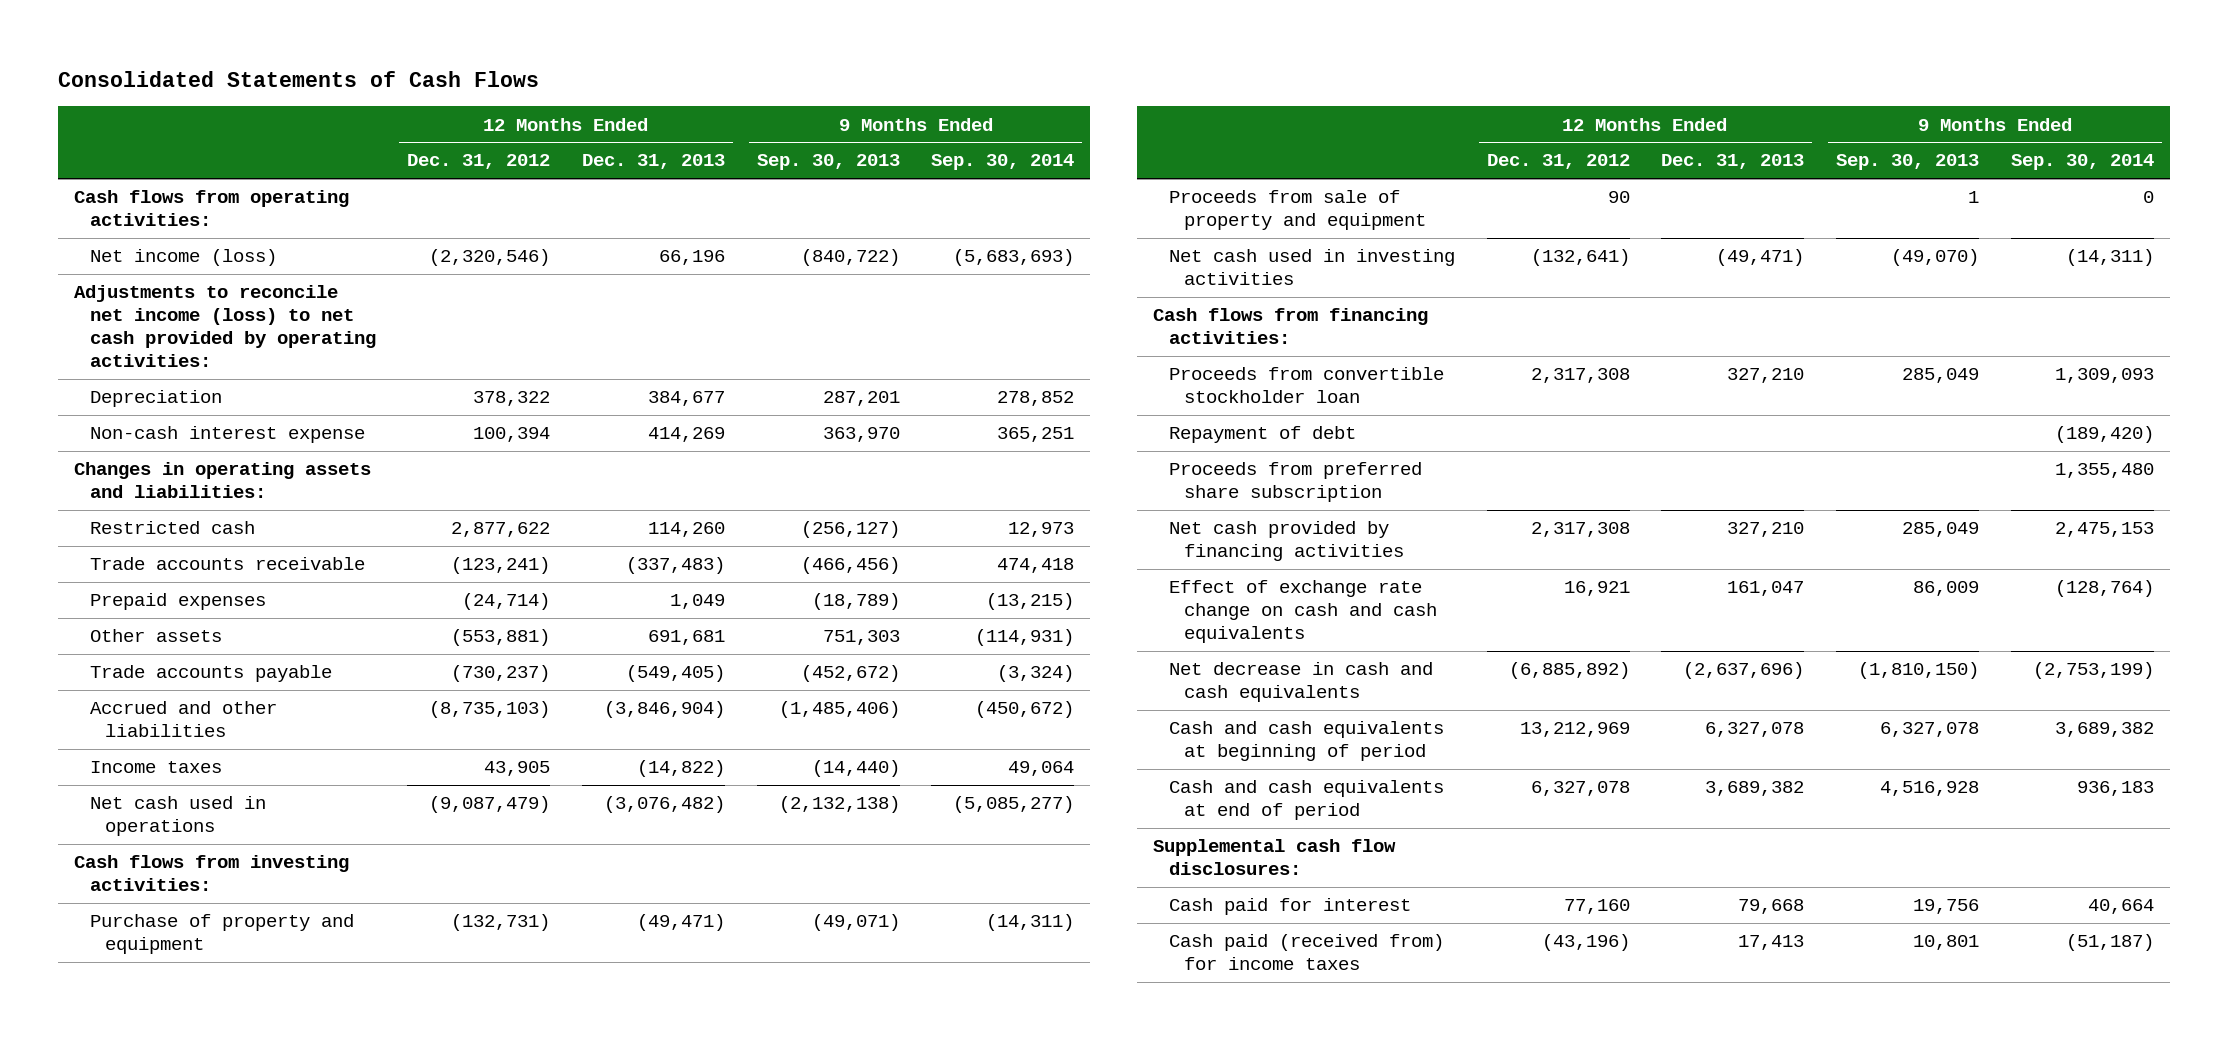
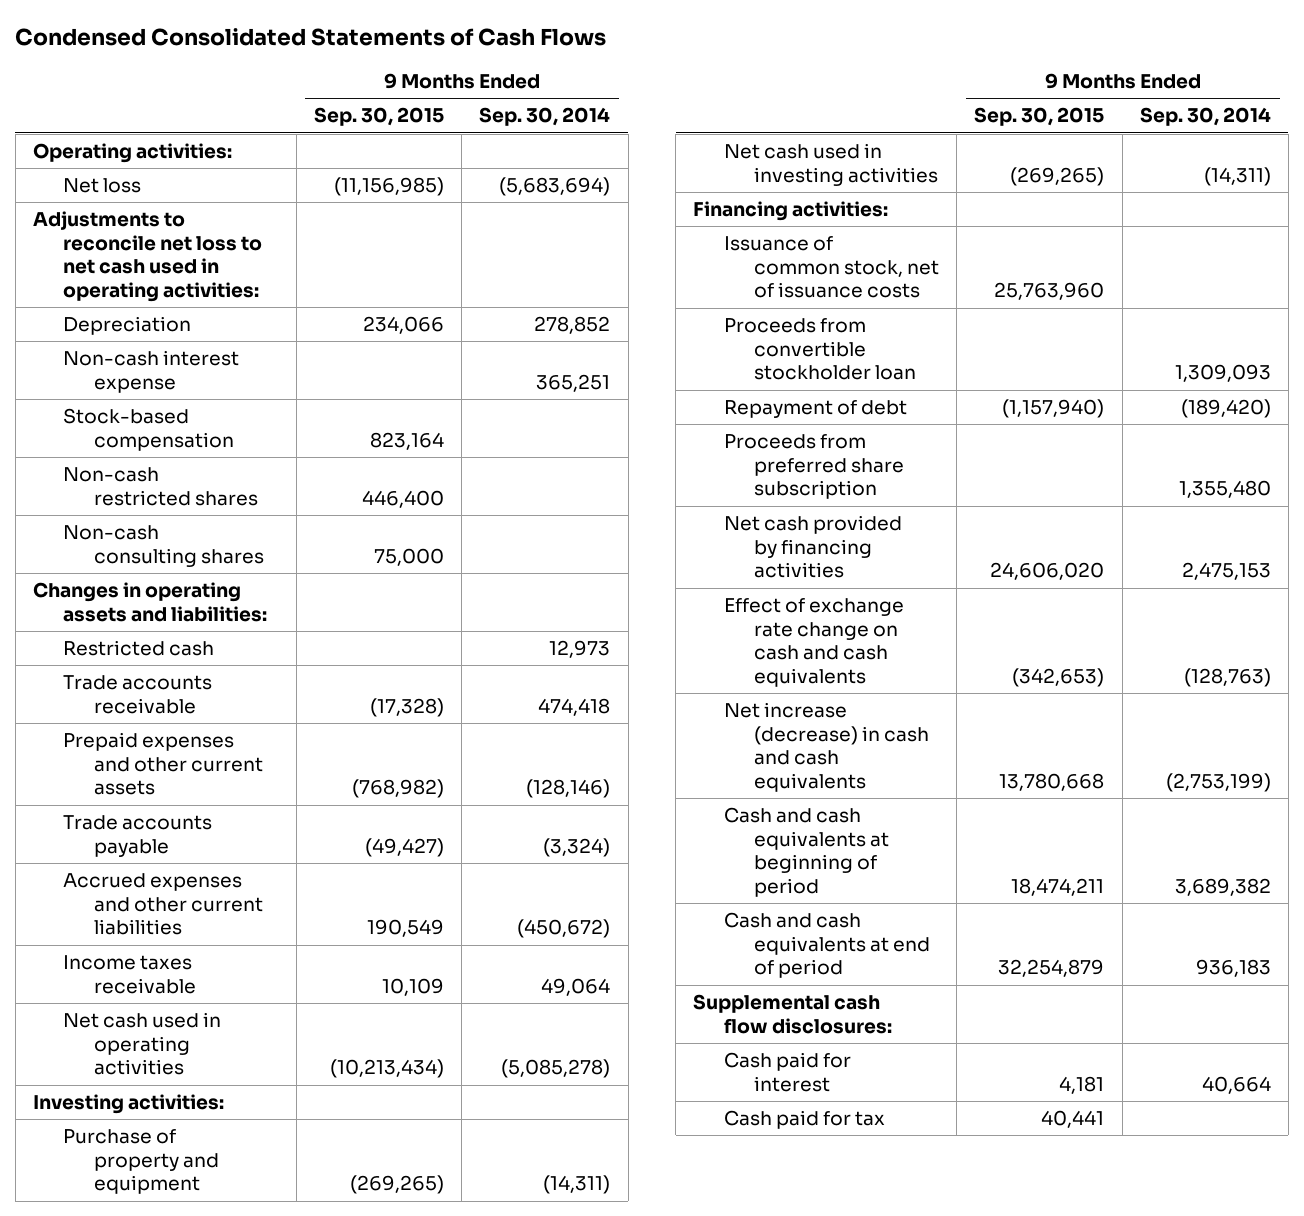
- Consolidated Statements of Cash Flows
+ Condensed Consolidated Statements of Cash Flows
- | 12 Months Ended Dec. 31, 2012 | 12 Months Ended Dec. 31, 2013 | 9 Months Ended Sep. 30, 2013 | 9 Months Ended Sep. 30, 2014
+ | 9 Months Ended Sep. 30, 2015 | 9 Months Ended Sep. 30, 2014
- Cash flows from operating activities:
- Net income (loss) | (2,320,546) | 66,196 | (840,722) | (5,683,693)
- Adjustments to reconcile net income (loss) to net cash provided by operating activities:
+ Operating activities:
+ Net loss | (11,156,985) | (5,683,694)
+ Adjustments to reconcile net loss to net cash used in operating activities:
+ Stock-based compensation | 823,164 |
+ Non-cash restricted shares | 446,400 |
+ Non-cash consulting shares | 75,000 |
- Prepaid expenses | (24,714) | 1,049 | (18,789) | (13,215)
- Other assets | (553,881) | 691,681 | 751,303 | (114,931)
+ Prepaid expenses and other current assets | (768,982) | (128,146)
- Accrued and other liabilities | (8,735,103) | (3,846,904) | (1,485,406) | (450,672)
- Income taxes | 43,905 | (14,822) | (14,440) | 49,064
- Net cash used in operations | (9,087,479) | (3,076,482) | (2,132,138) | (5,085,277)
- Cash flows from investing activities:
+ Accrued expenses and other current liabilities | 190,549 | (450,672)
+ Income taxes receivable | 10,109 | 49,064
+ Net cash used in operating activities | (10,213,434) | (5,085,278)
+ Investing activities:
- Proceeds from sale of property and equipment | 90 | | 1 | 0
- Cash flows from financing activities:
+ Financing activities:
+ Issuance of common stock, net of issuance costs | 25,763,960 |
- Effect of exchange rate change on cash and cash equivalents | 16,921 | 161,047 | 86,009 | (128,764)
- Net decrease in cash and cash equivalents | (6,885,892) | (2,637,696) | (1,810,150) | (2,753,199)
+ Effect of exchange rate change on cash and cash equivalents | (342,653) | (128,763)
+ Net increase (decrease) in cash and cash equivalents | 13,780,668 | (2,753,199)
- Cash paid (received from) for income taxes | (43,196) | 17,413 | 10,801 | (51,187)
+ Cash paid for tax | 40,441 |

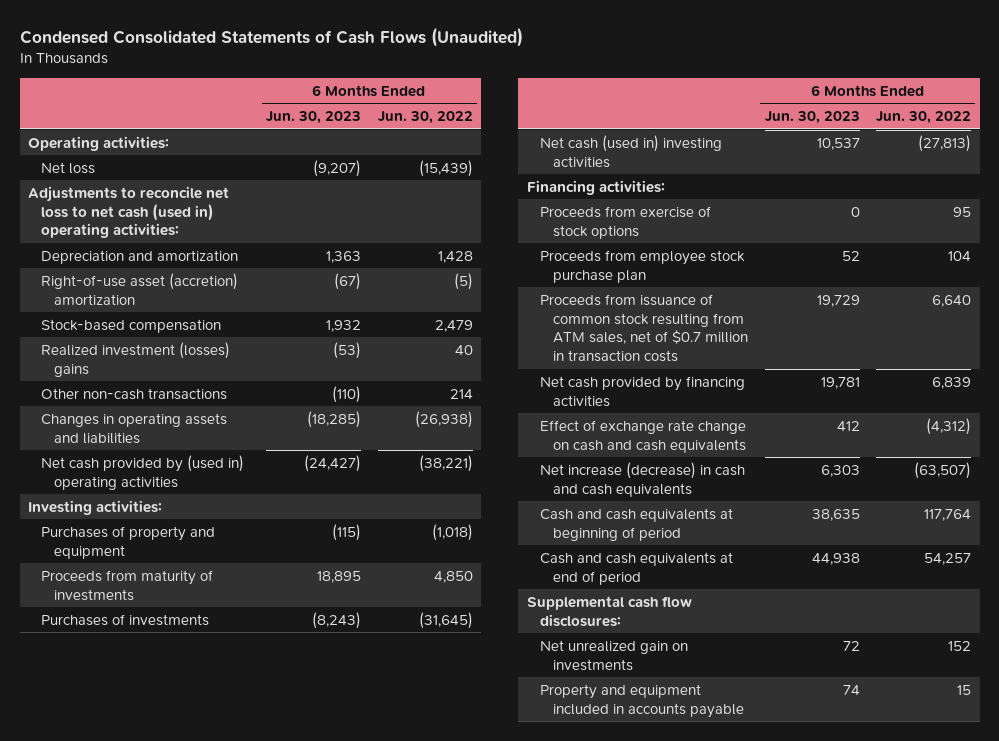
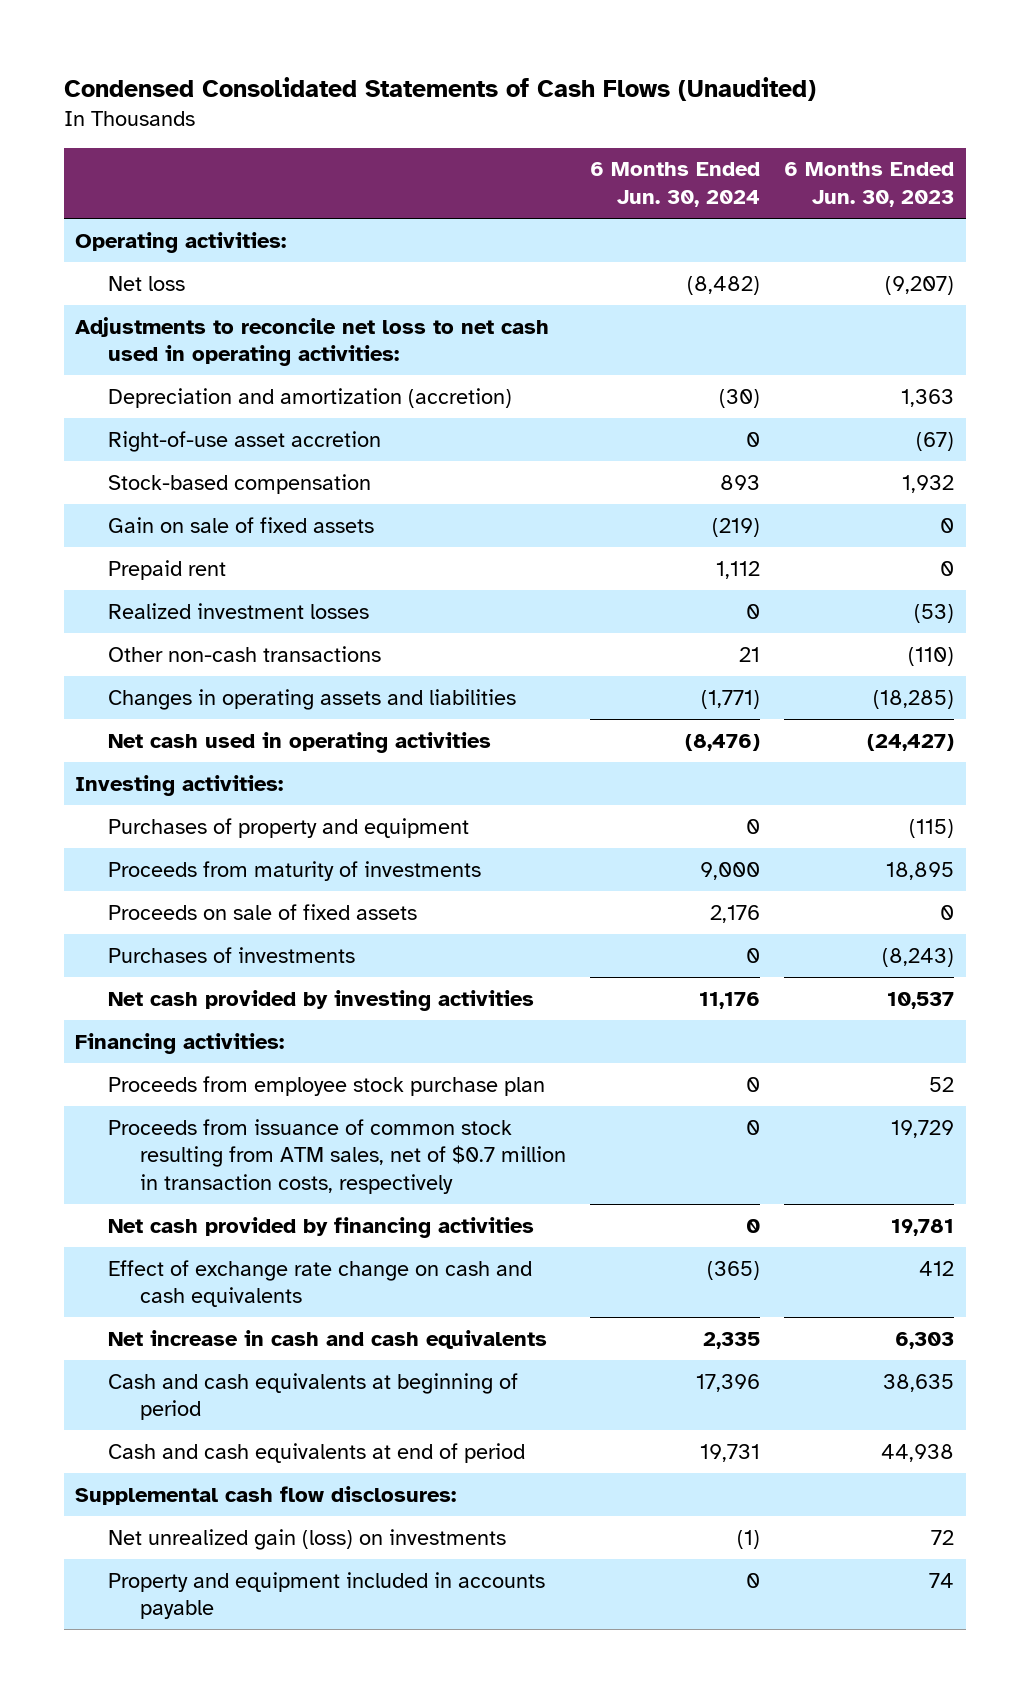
- | 6 Months Ended Jun. 30, 2023 | 6 Months Ended Jun. 30, 2022
+ | 6 Months Ended Jun. 30, 2024 | 6 Months Ended Jun. 30, 2023
- Adjustments to reconcile net loss to net cash (used in) operating activities:
- Depreciation and amortization | 1,363 | 1,428
- Right-of-use asset (accretion) amortization | (67) | (5)
+ Adjustments to reconcile net loss to net cash used in operating activities:
+ Depreciation and amortization (accretion) | (30) | 1,363
+ Right-of-use asset accretion | 0 | (67)
- Realized investment (losses) gains | (53) | 40
+ Gain on sale of fixed assets | (219) | 0
+ Prepaid rent | 1,112 | 0
+ Realized investment losses | 0 | (53)
- Net cash provided by (used in) operating activities | (24,427) | (38,221)
+ Net cash used in operating activities | (8,476) | (24,427)
+ Proceeds on sale of fixed assets | 2,176 | 0
- Net cash (used in) investing activities | 10,537 | (27,813)
+ Net cash provided by investing activities | 11,176 | 10,537
- Proceeds from exercise of stock options | 0 | 95
- Proceeds from issuance of common stock resulting from ATM sales, net of $0.7 million in transaction costs | 19,729 | 6,640
+ Proceeds from issuance of common stock resulting from ATM sales, net of $0.7 million in transaction costs, respectively | 0 | 19,729
- Net increase (decrease) in cash and cash equivalents | 6,303 | (63,507)
+ Net increase in cash and cash equivalents | 2,335 | 6,303
- Net unrealized gain on investments | 72 | 152
+ Net unrealized gain (loss) on investments | (1) | 72

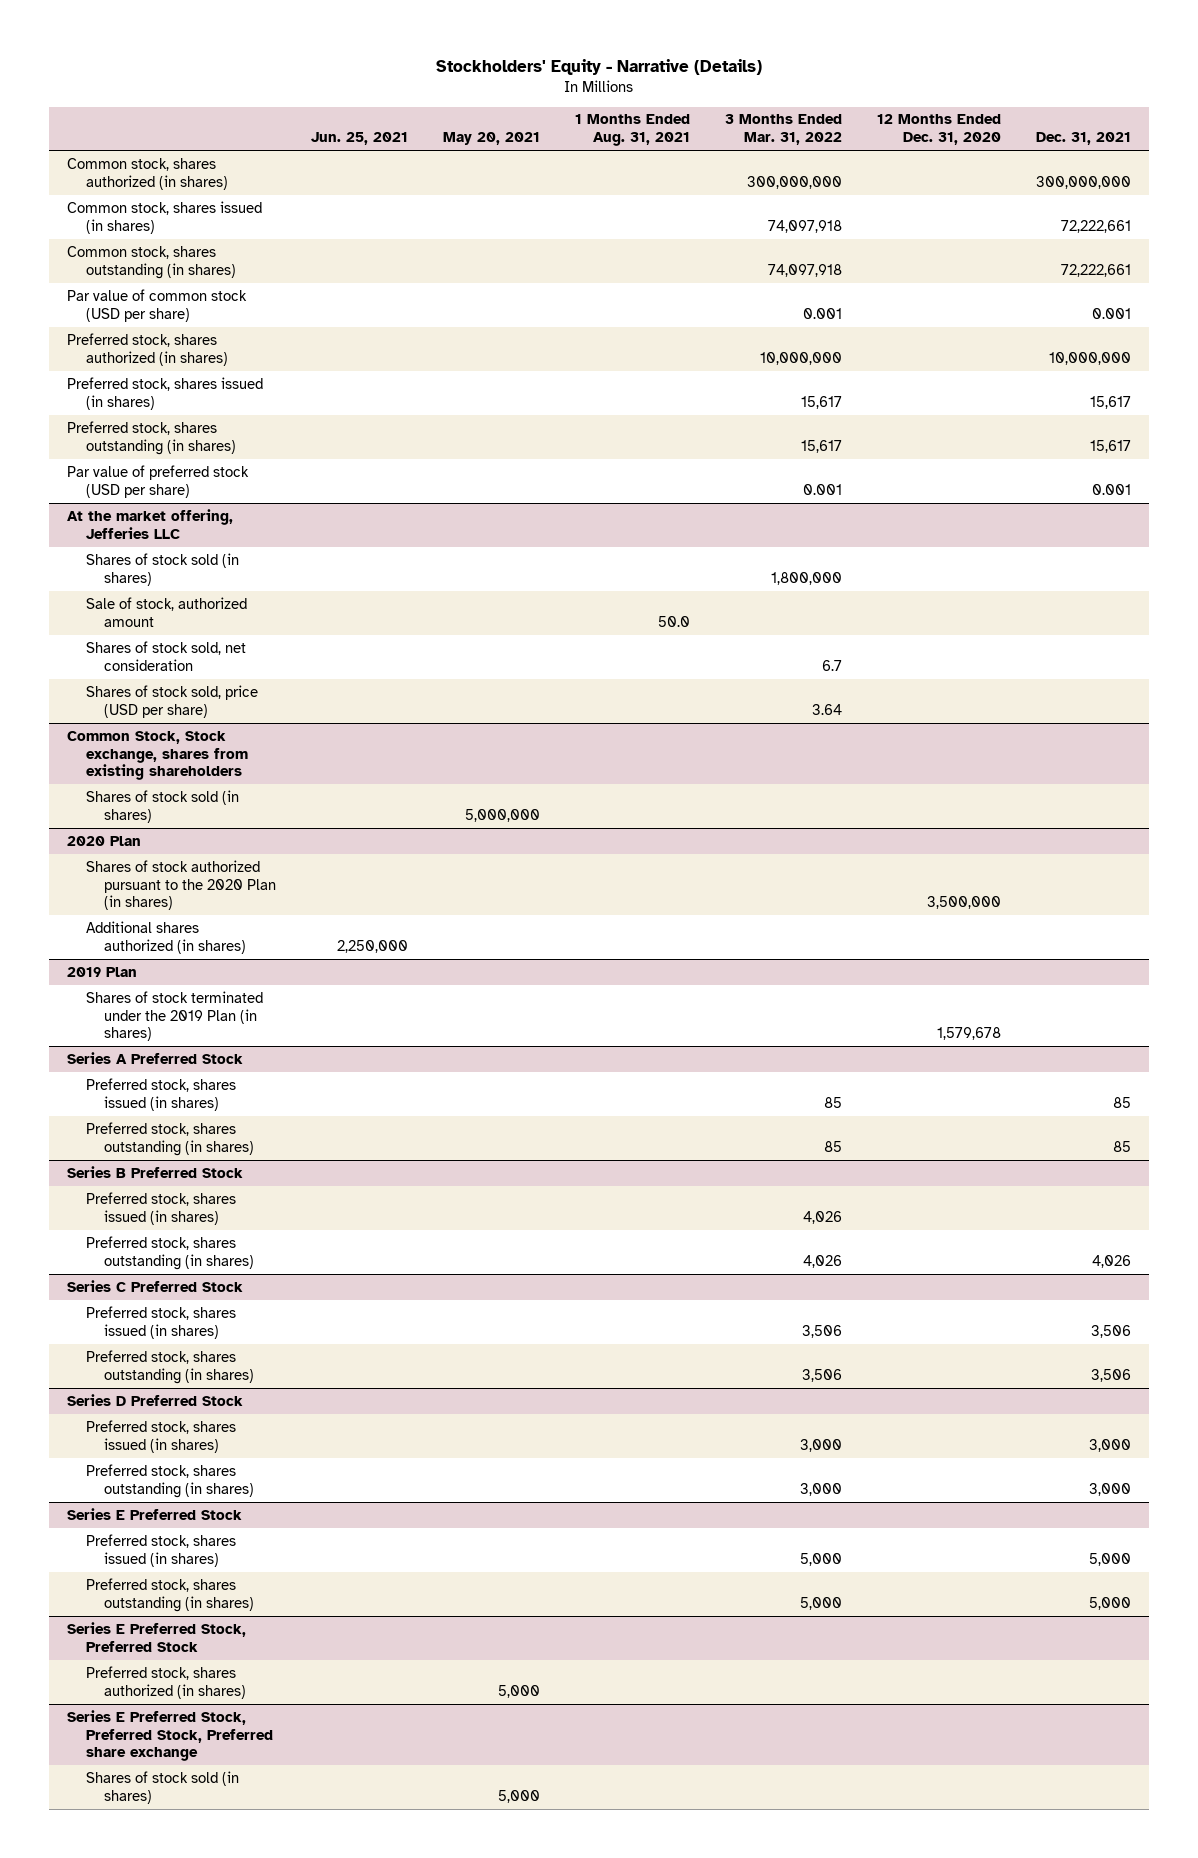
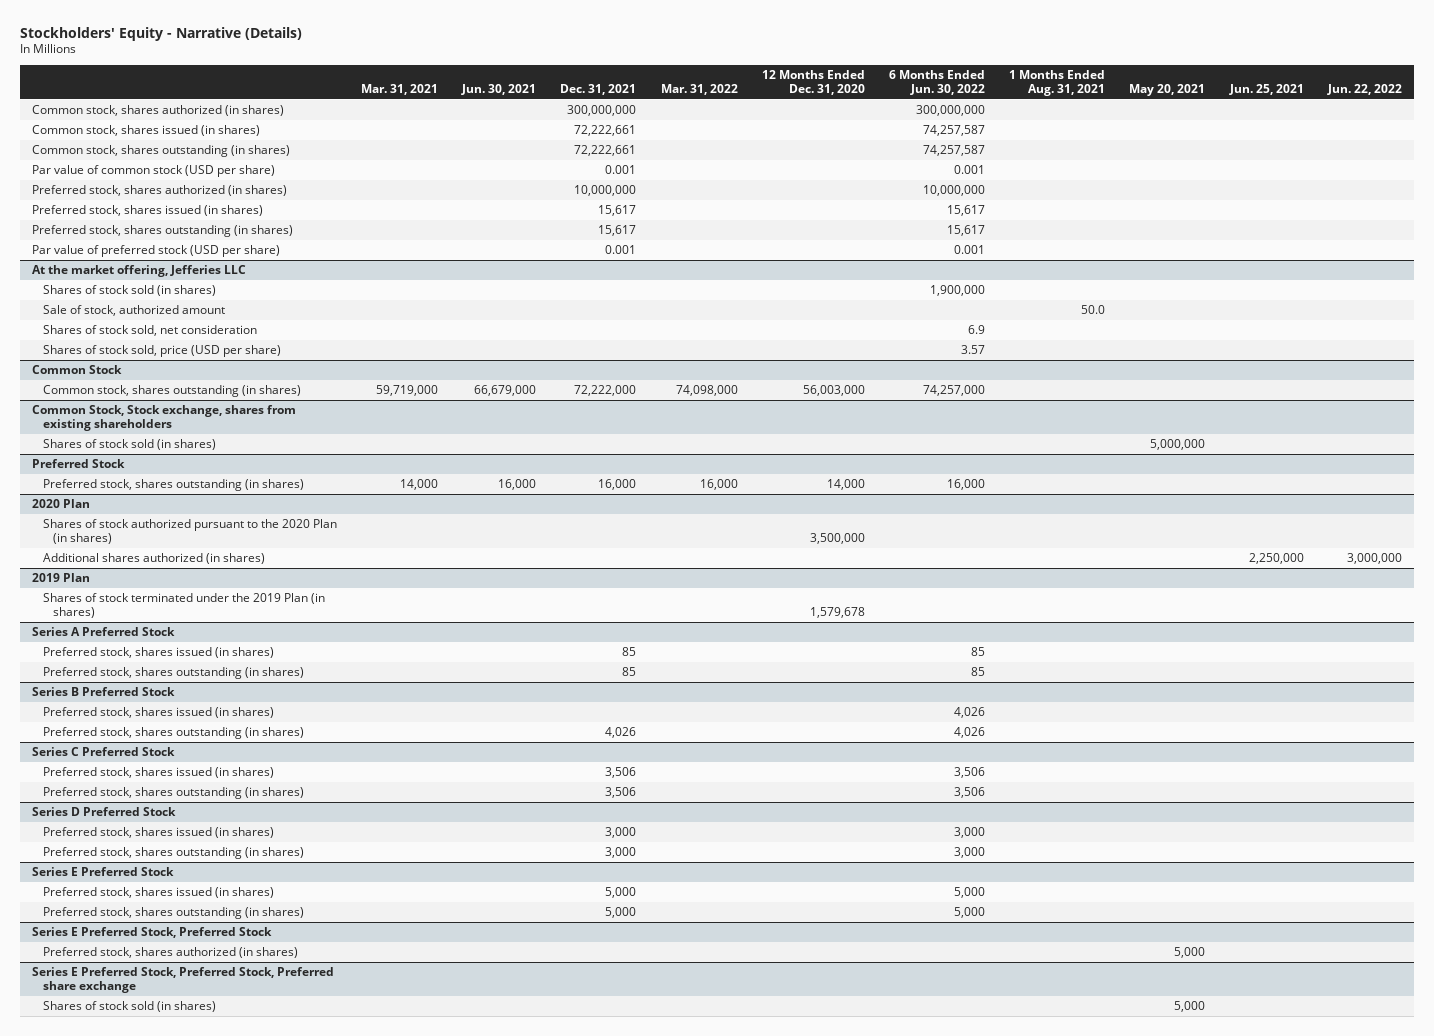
- | Jun. 25, 2021 | May 20, 2021 | 1 Months Ended Aug. 31, 2021 | 3 Months Ended Mar. 31, 2022 | 12 Months Ended Dec. 31, 2020 | Dec. 31, 2021
+ | Mar. 31, 2021 | Jun. 30, 2021 | Dec. 31, 2021 | Mar. 31, 2022 | 12 Months Ended Dec. 31, 2020 | 6 Months Ended Jun. 30, 2022 | 1 Months Ended Aug. 31, 2021 | May 20, 2021 | Jun. 25, 2021 | Jun. 22, 2022
+ Common Stock
+ Common stock, shares outstanding (in shares) | 59,719,000 | 66,679,000 | 72,222,000 | 74,098,000 | 56,003,000 | 74,257,000 | | | |
+ Preferred Stock
+ Preferred stock, shares outstanding (in shares) | 14,000 | 16,000 | 16,000 | 16,000 | 14,000 | 16,000 | | | |

